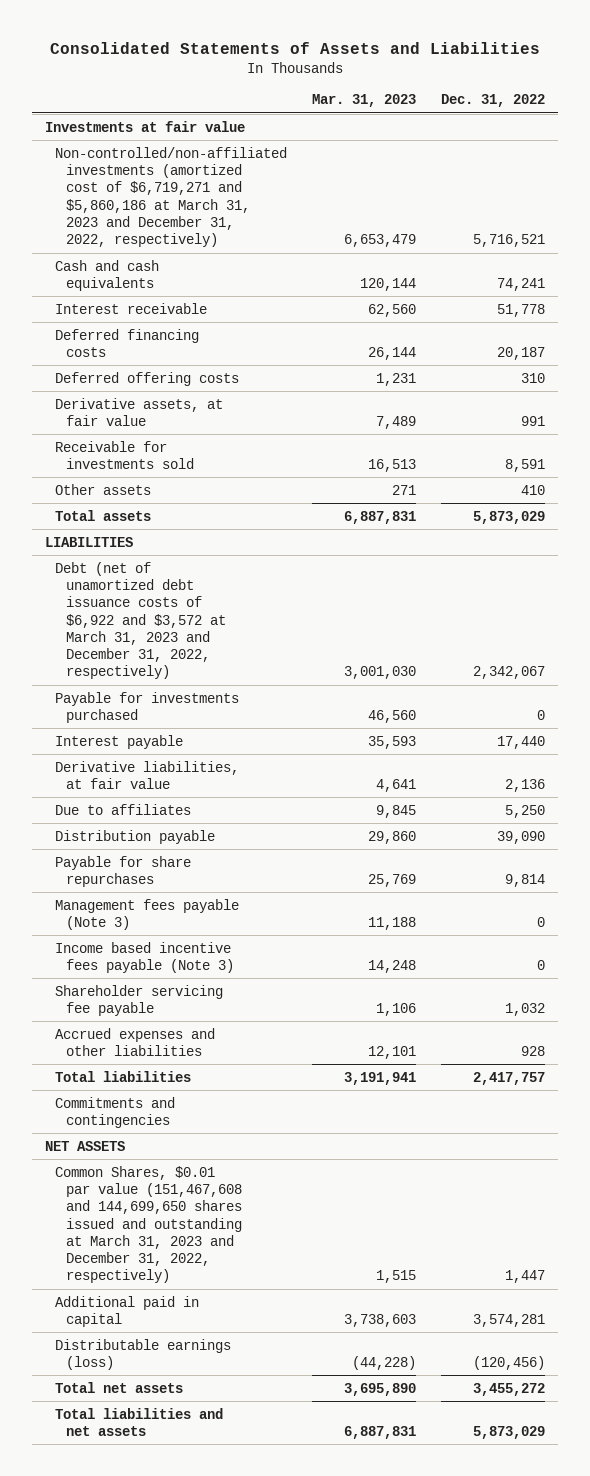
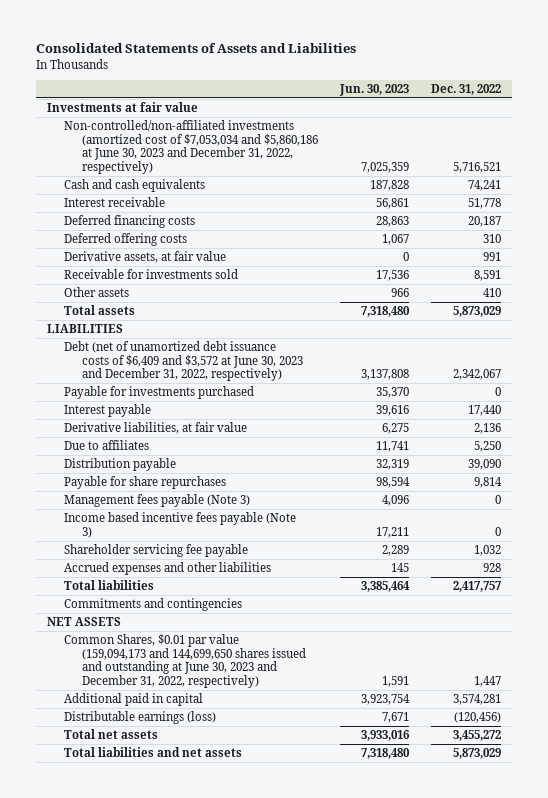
- | Mar. 31, 2023 | Dec. 31, 2022
+ | Jun. 30, 2023 | Dec. 31, 2022
- Non-controlled/non-affiliated investments (amortized cost of $6,719,271 and $5,860,186 at March 31, 2023 and December 31, 2022, respectively) | 6,653,479 | 5,716,521
+ Non-controlled/non-affiliated investments (amortized cost of $7,053,034 and $5,860,186 at June 30, 2023 and December 31, 2022, respectively) | 7,025,359 | 5,716,521
- Debt (net of unamortized debt issuance costs of $6,922 and $3,572 at March 31, 2023 and December 31, 2022, respectively) | 3,001,030 | 2,342,067
+ Debt (net of unamortized debt issuance costs of $6,409 and $3,572 at June 30, 2023 and December 31, 2022, respectively) | 3,137,808 | 2,342,067
- Common Shares, $0.01 par value (151,467,608 and 144,699,650 shares issued and outstanding at March 31, 2023 and December 31, 2022, respectively) | 1,515 | 1,447
+ Common Shares, $0.01 par value (159,094,173 and 144,699,650 shares issued and outstanding at June 30, 2023 and December 31, 2022, respectively) | 1,591 | 1,447

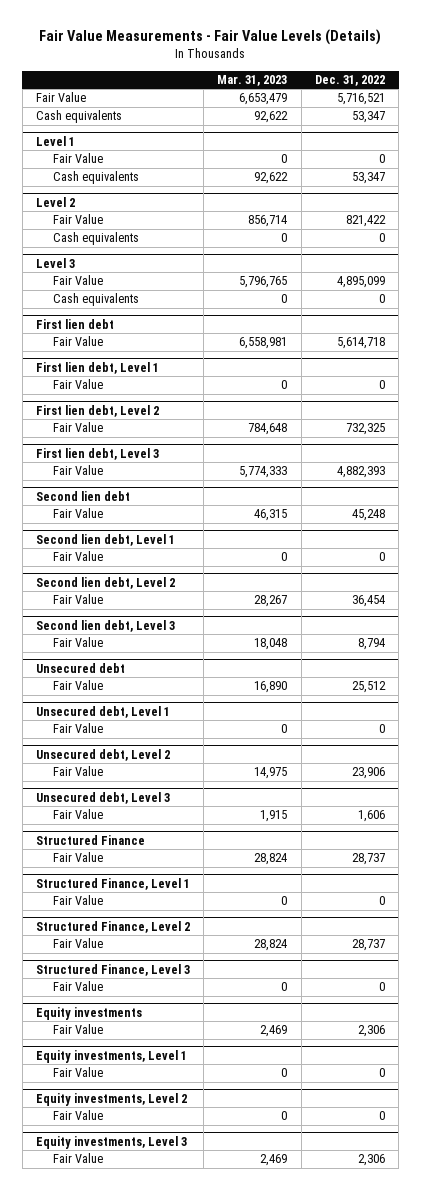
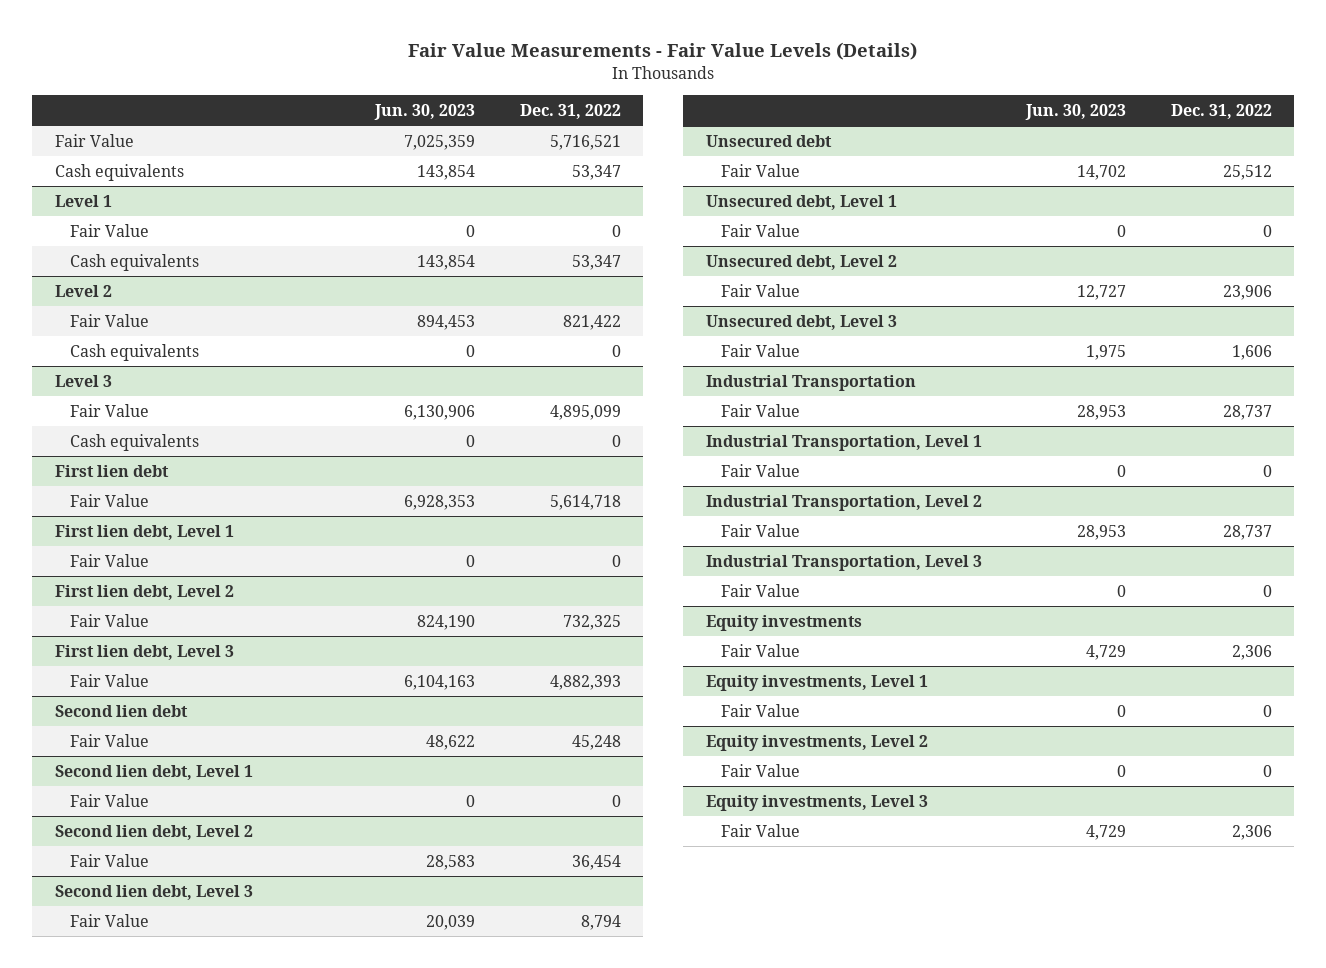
- | Mar. 31, 2023 | Dec. 31, 2022
+ | Jun. 30, 2023 | Dec. 31, 2022
- Structured Finance
+ Industrial Transportation
- Structured Finance, Level 1
+ Industrial Transportation, Level 1
- Structured Finance, Level 2
+ Industrial Transportation, Level 2
- Structured Finance, Level 3
+ Industrial Transportation, Level 3

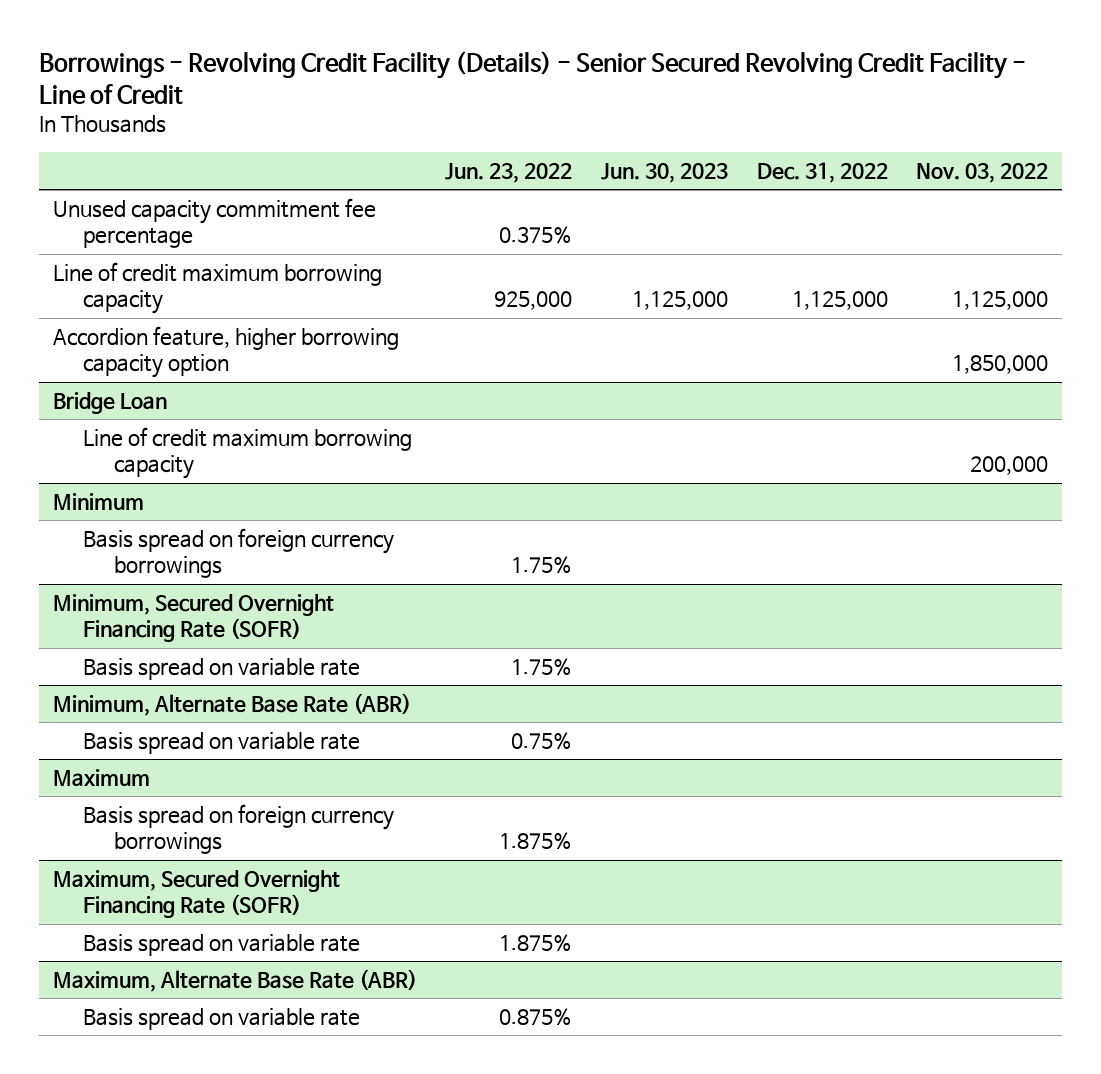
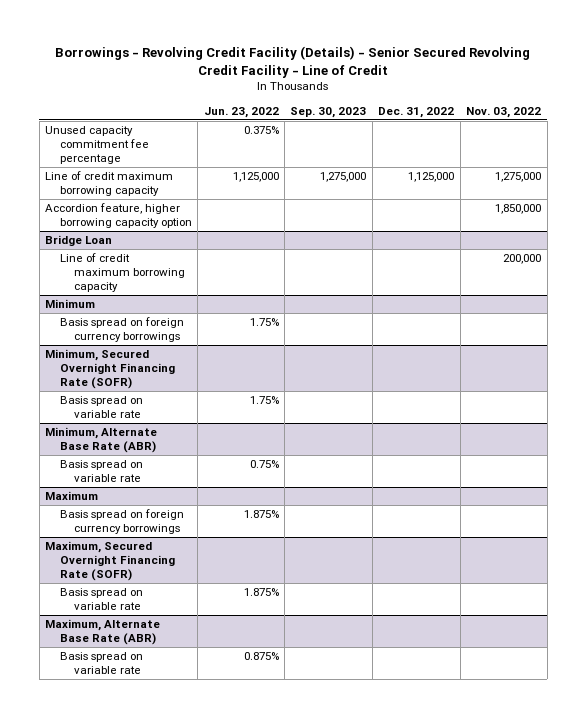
- | Jun. 23, 2022 | Jun. 30, 2023 | Dec. 31, 2022 | Nov. 03, 2022
+ | Jun. 23, 2022 | Sep. 30, 2023 | Dec. 31, 2022 | Nov. 03, 2022
- Line of credit maximum borrowing capacity | 925,000 | 1,125,000 | 1,125,000 | 1,125,000
+ Line of credit maximum borrowing capacity | 1,125,000 | 1,275,000 | 1,125,000 | 1,275,000

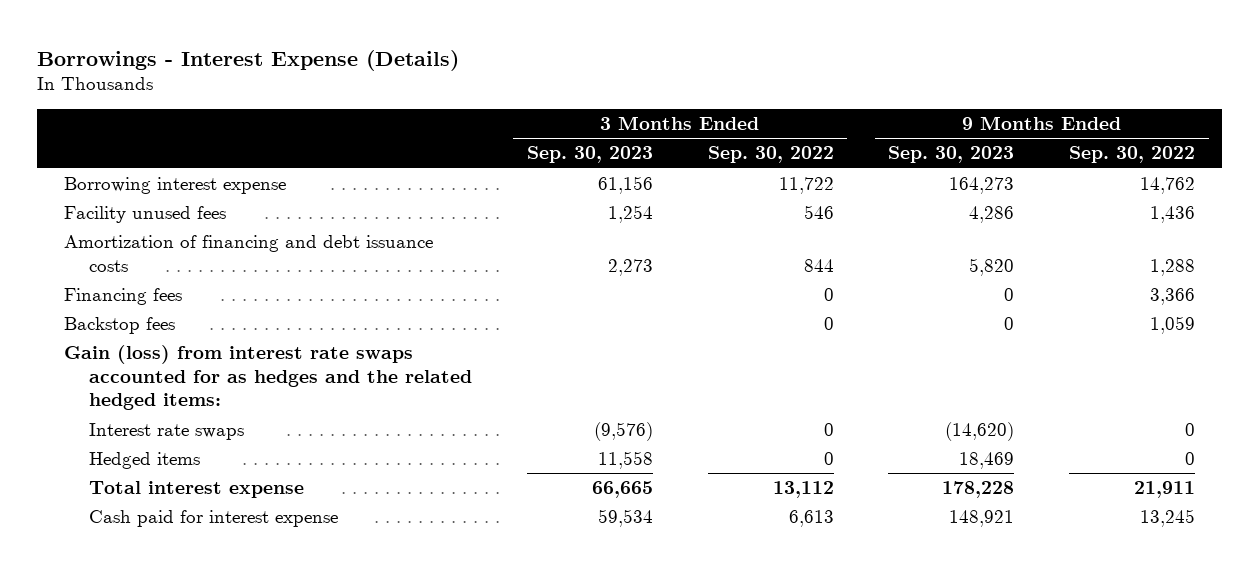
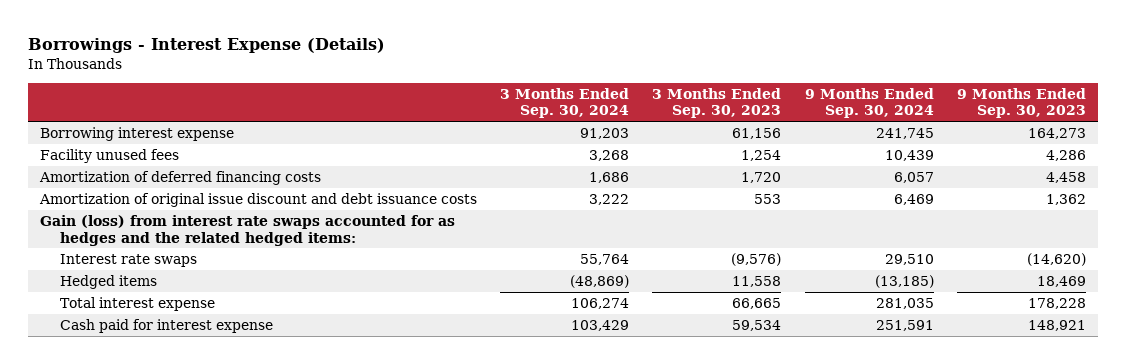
- | 3 Months Ended Sep. 30, 2023 | 3 Months Ended Sep. 30, 2022 | 9 Months Ended Sep. 30, 2023 | 9 Months Ended Sep. 30, 2022
+ | 3 Months Ended Sep. 30, 2024 | 3 Months Ended Sep. 30, 2023 | 9 Months Ended Sep. 30, 2024 | 9 Months Ended Sep. 30, 2023
- Amortization of financing and debt issuance costs | 2,273 | 844 | 5,820 | 1,288
- Financing fees | | 0 | 0 | 3,366
- Backstop fees | | 0 | 0 | 1,059
+ Amortization of deferred financing costs | 1,686 | 1,720 | 6,057 | 4,458
+ Amortization of original issue discount and debt issuance costs | 3,222 | 553 | 6,469 | 1,362

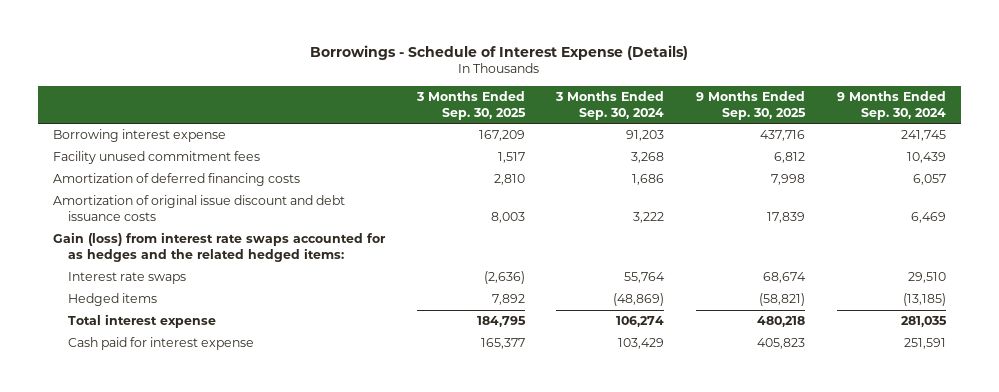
- Borrowings - Interest Expense (Details)
+ Borrowings - Schedule of Interest Expense (Details)
- | 3 Months Ended Sep. 30, 2024 | 3 Months Ended Sep. 30, 2023 | 9 Months Ended Sep. 30, 2024 | 9 Months Ended Sep. 30, 2023
+ | 3 Months Ended Sep. 30, 2025 | 3 Months Ended Sep. 30, 2024 | 9 Months Ended Sep. 30, 2025 | 9 Months Ended Sep. 30, 2024
- Facility unused fees | 3,268 | 1,254 | 10,439 | 4,286
+ Facility unused commitment fees | 1,517 | 3,268 | 6,812 | 10,439

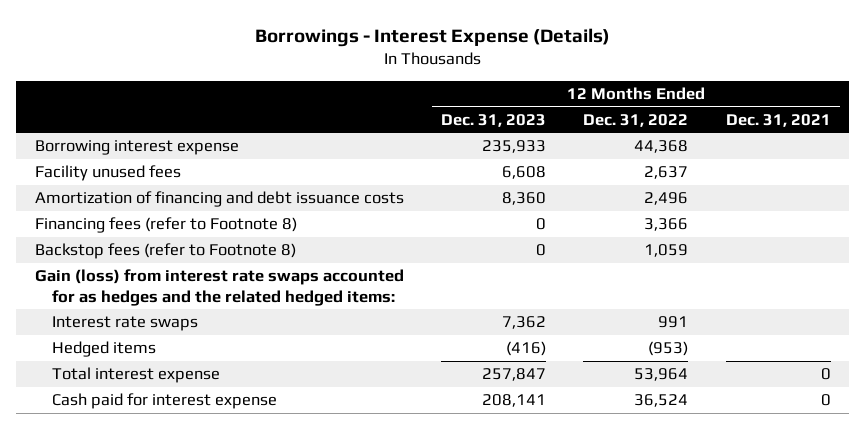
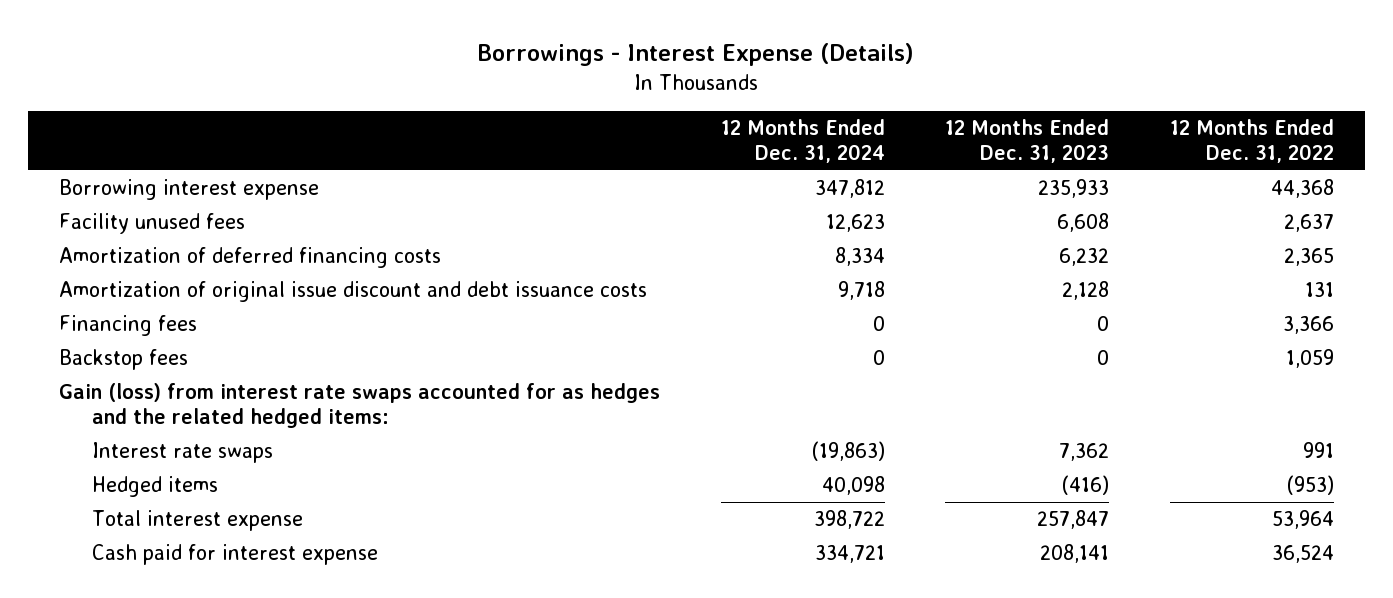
- | 12 Months Ended Dec. 31, 2023 | 12 Months Ended Dec. 31, 2022 | 12 Months Ended Dec. 31, 2021
+ | 12 Months Ended Dec. 31, 2024 | 12 Months Ended Dec. 31, 2023 | 12 Months Ended Dec. 31, 2022
- Amortization of financing and debt issuance costs | 8,360 | 2,496 |
- Financing fees (refer to Footnote 8) | 0 | 3,366 |
- Backstop fees (refer to Footnote 8) | 0 | 1,059 |
+ Amortization of deferred financing costs | 8,334 | 6,232 | 2,365
+ Amortization of original issue discount and debt issuance costs | 9,718 | 2,128 | 131
+ Financing fees | 0 | 0 | 3,366
+ Backstop fees | 0 | 0 | 1,059

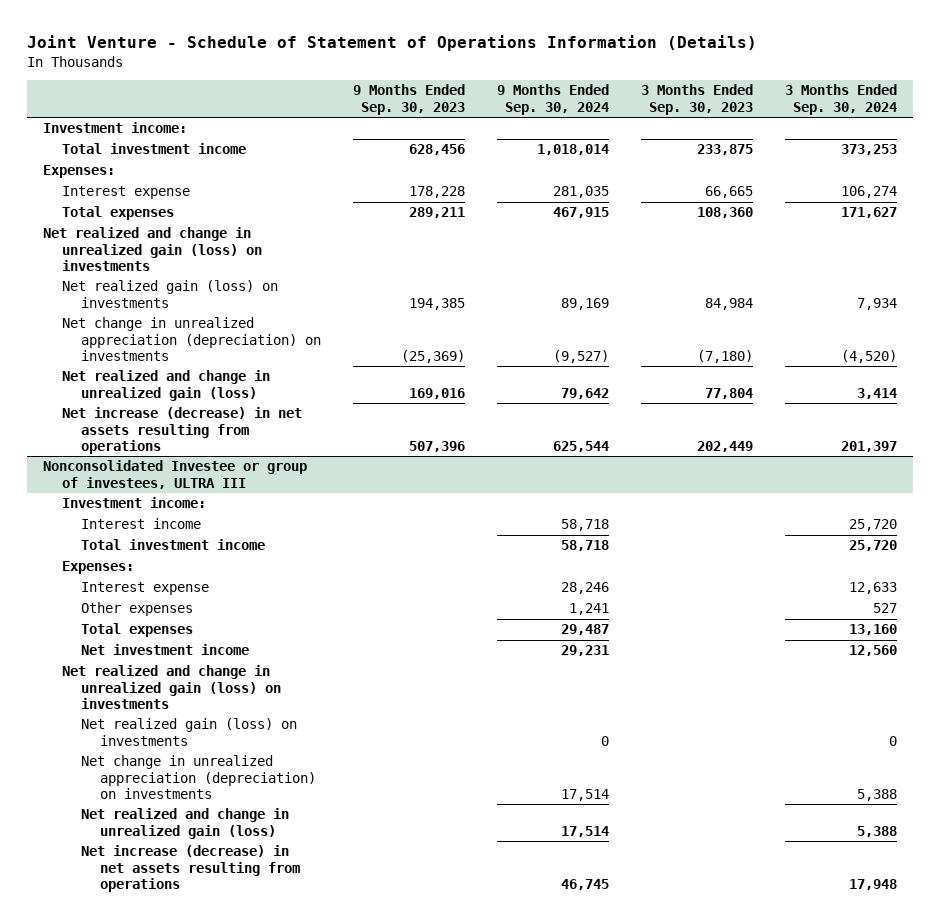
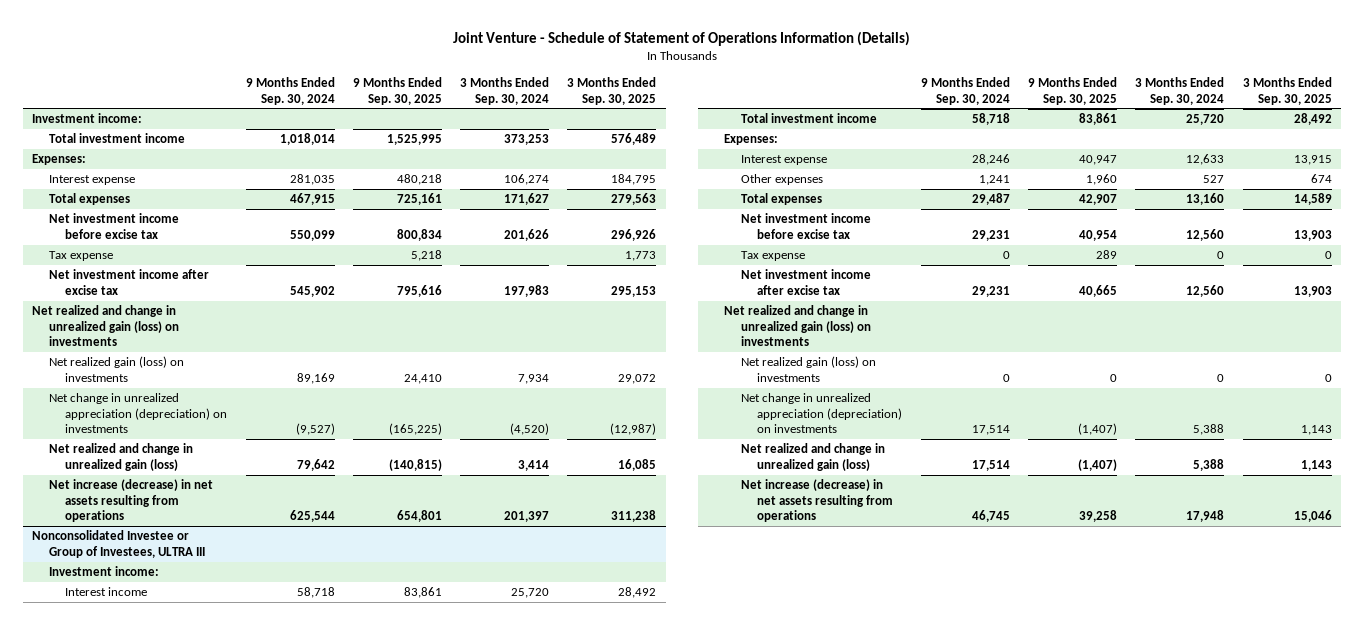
- | 9 Months Ended Sep. 30, 2023 | 9 Months Ended Sep. 30, 2024 | 3 Months Ended Sep. 30, 2023 | 3 Months Ended Sep. 30, 2024
+ | 9 Months Ended Sep. 30, 2024 | 9 Months Ended Sep. 30, 2025 | 3 Months Ended Sep. 30, 2024 | 3 Months Ended Sep. 30, 2025
+ Net investment income before excise tax | 550,099 | 800,834 | 201,626 | 296,926
+ Tax expense | | 5,218 | | 1,773
+ Net investment income after excise tax | 545,902 | 795,616 | 197,983 | 295,153
- Nonconsolidated Investee or group of investees, ULTRA III
+ Nonconsolidated Investee or Group of Investees, ULTRA III
- Net investment income | | 29,231 | | 12,560
+ Net investment income before excise tax | 29,231 | 40,954 | 12,560 | 13,903
+ Tax expense | 0 | 289 | 0 | 0
+ Net investment income after excise tax | 29,231 | 40,665 | 12,560 | 13,903

